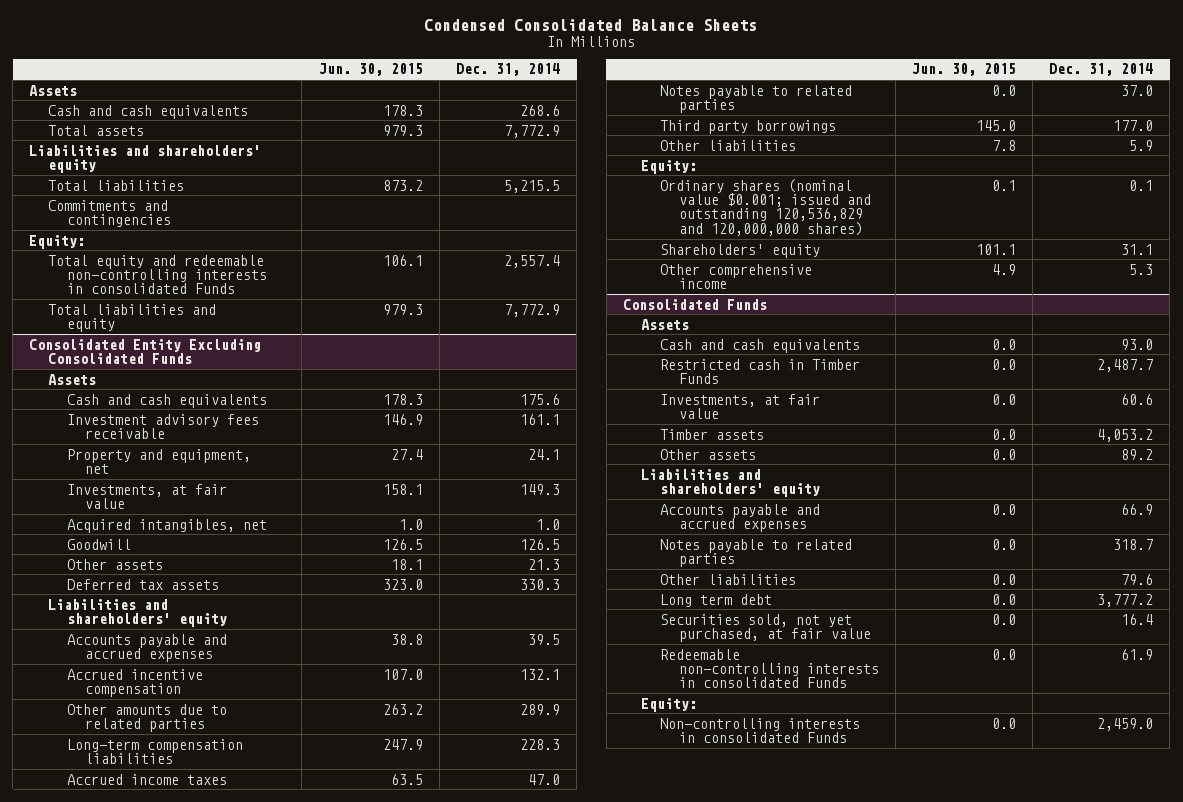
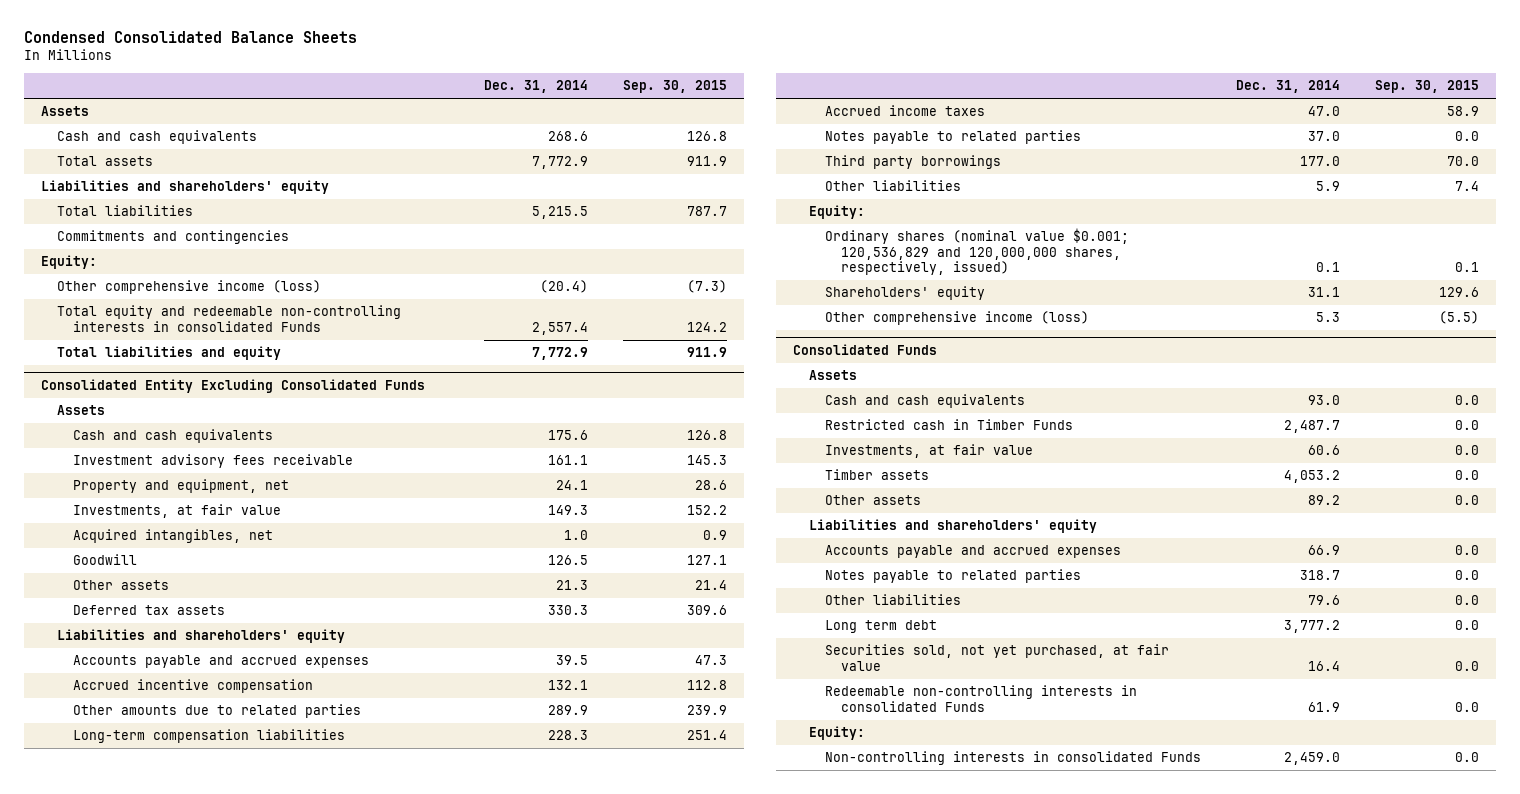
- | Jun. 30, 2015 | Dec. 31, 2014
+ | Dec. 31, 2014 | Sep. 30, 2015
+ Other comprehensive income (loss) | (20.4) | (7.3)
@ Consolidated Entity Excluding Consolidated Funds
- Ordinary shares (nominal value $0.001; issued and outstanding 120,536,829 and 120,000,000 shares) | 0.1 | 0.1
+ Ordinary shares (nominal value $0.001; 120,536,829 and 120,000,000 shares, respectively, issued) | 0.1 | 0.1
- Other comprehensive income | 4.9 | 5.3
+ Other comprehensive income (loss) | 5.3 | (5.5)

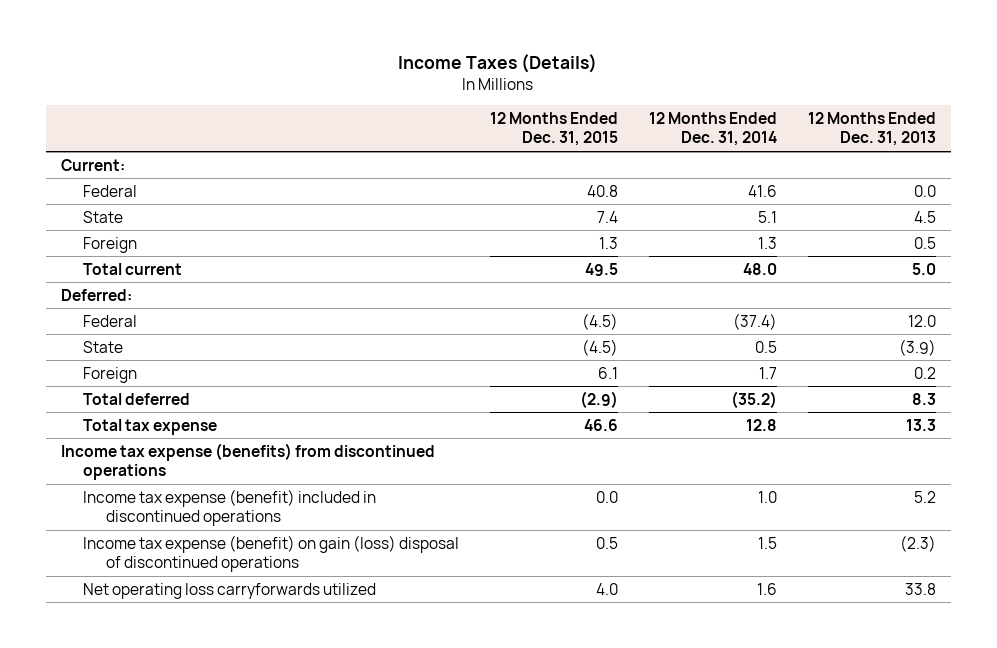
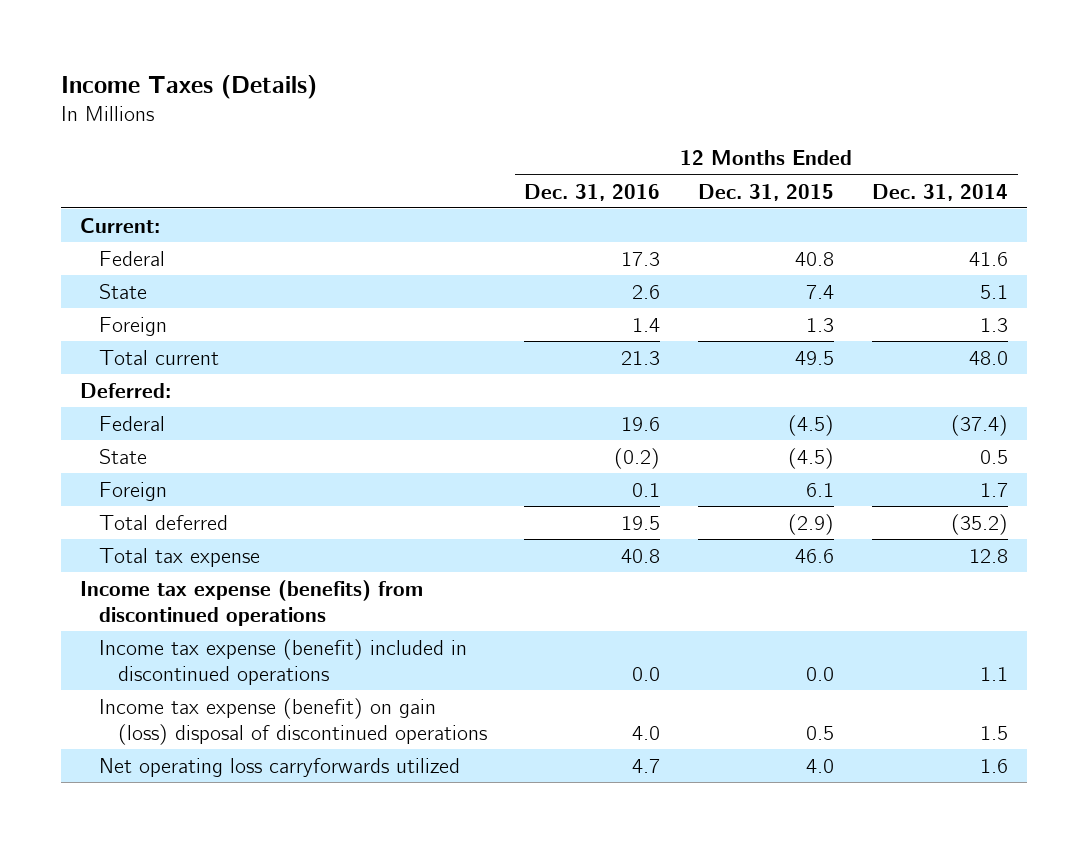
- | 12 Months Ended Dec. 31, 2015 | 12 Months Ended Dec. 31, 2014 | 12 Months Ended Dec. 31, 2013
+ | 12 Months Ended Dec. 31, 2016 | 12 Months Ended Dec. 31, 2015 | 12 Months Ended Dec. 31, 2014
- Income tax expense (benefit) included in discontinued operations | 0.0 | 1.0 | 5.2
+ Income tax expense (benefit) included in discontinued operations | 0.0 | 0.0 | 1.1

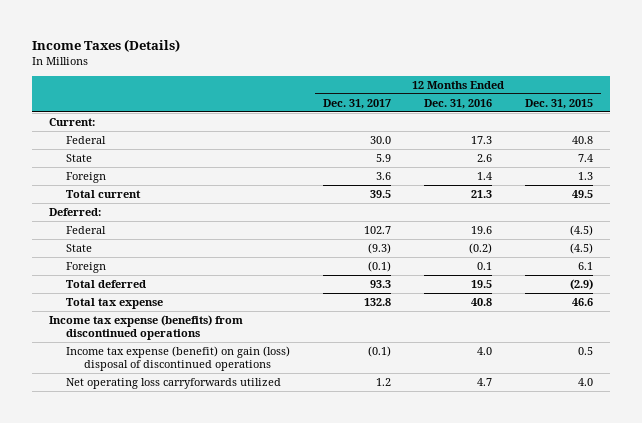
- | 12 Months Ended Dec. 31, 2016 | 12 Months Ended Dec. 31, 2015 | 12 Months Ended Dec. 31, 2014
+ | 12 Months Ended Dec. 31, 2017 | 12 Months Ended Dec. 31, 2016 | 12 Months Ended Dec. 31, 2015
- Income tax expense (benefit) included in discontinued operations | 0.0 | 0.0 | 1.1

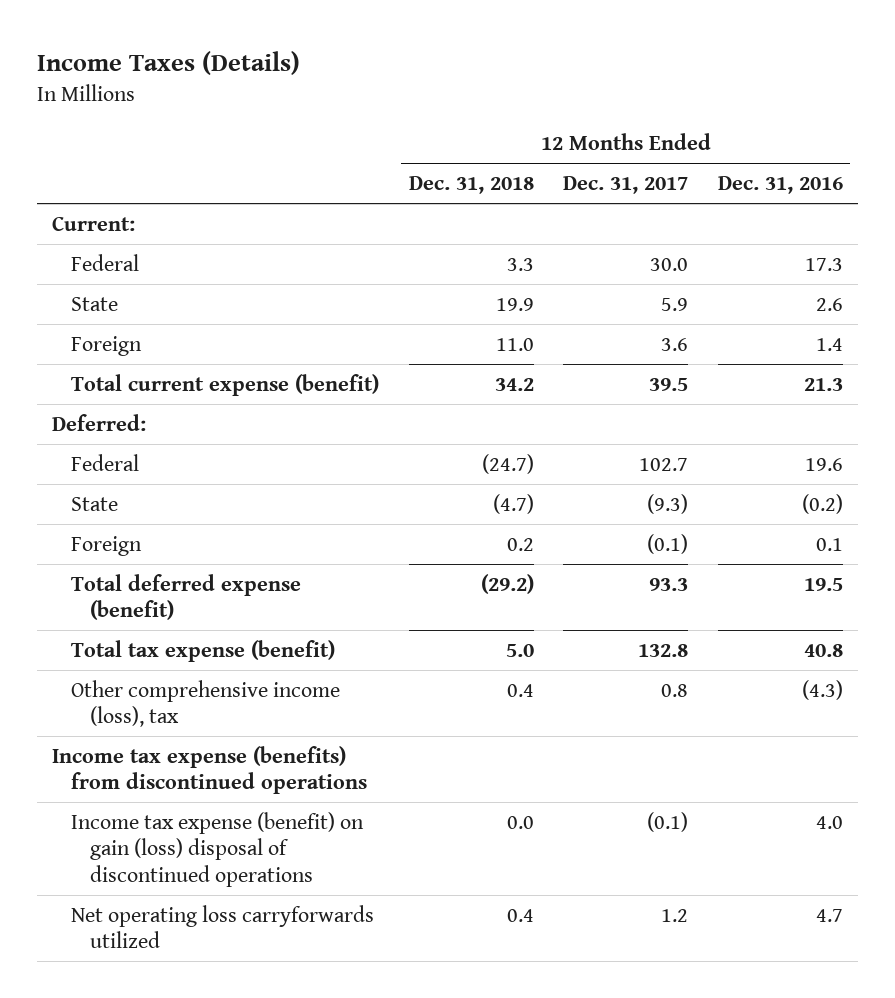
- | 12 Months Ended Dec. 31, 2017 | 12 Months Ended Dec. 31, 2016 | 12 Months Ended Dec. 31, 2015
+ | 12 Months Ended Dec. 31, 2018 | 12 Months Ended Dec. 31, 2017 | 12 Months Ended Dec. 31, 2016
- Total current | 39.5 | 21.3 | 49.5
+ Total current expense (benefit) | 34.2 | 39.5 | 21.3
- Total deferred | 93.3 | 19.5 | (2.9)
- Total tax expense | 132.8 | 40.8 | 46.6
+ Total deferred expense (benefit) | (29.2) | 93.3 | 19.5
+ Total tax expense (benefit) | 5.0 | 132.8 | 40.8
+ Other comprehensive income (loss), tax | 0.4 | 0.8 | (4.3)

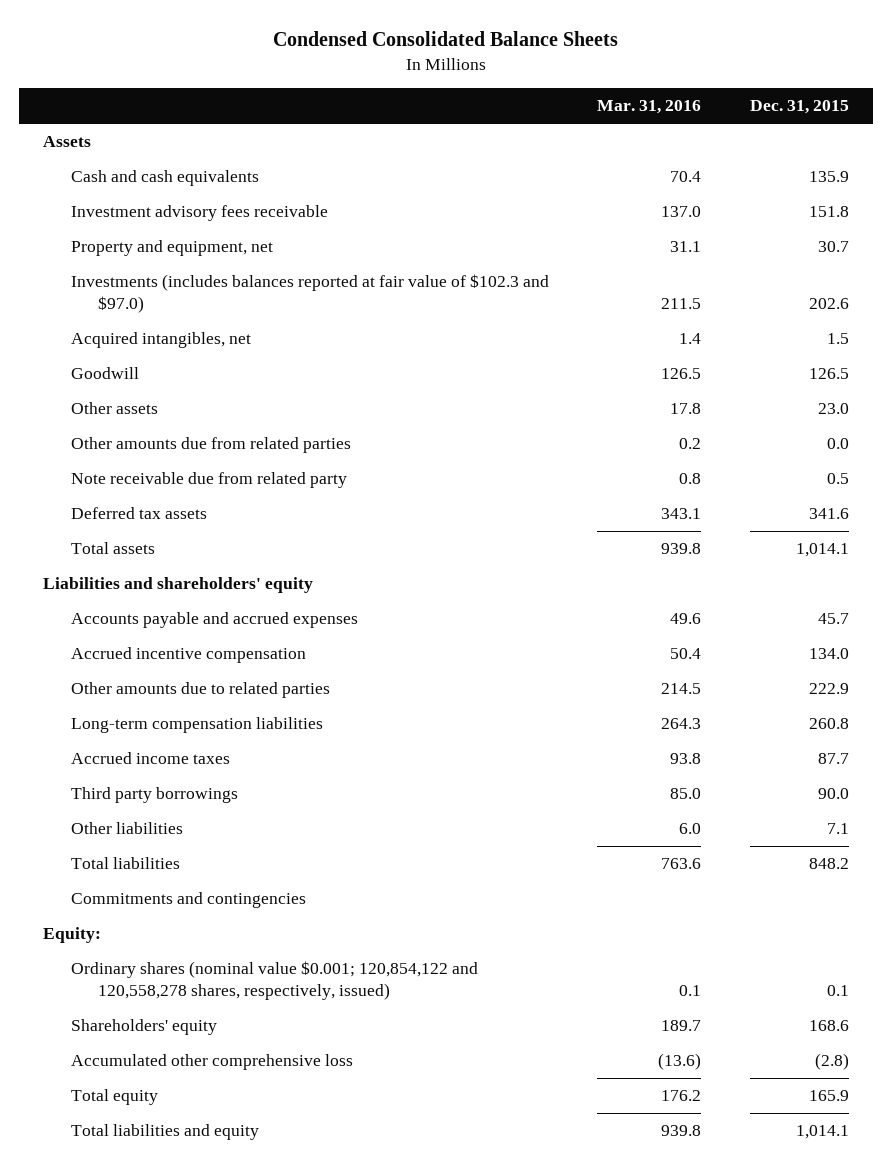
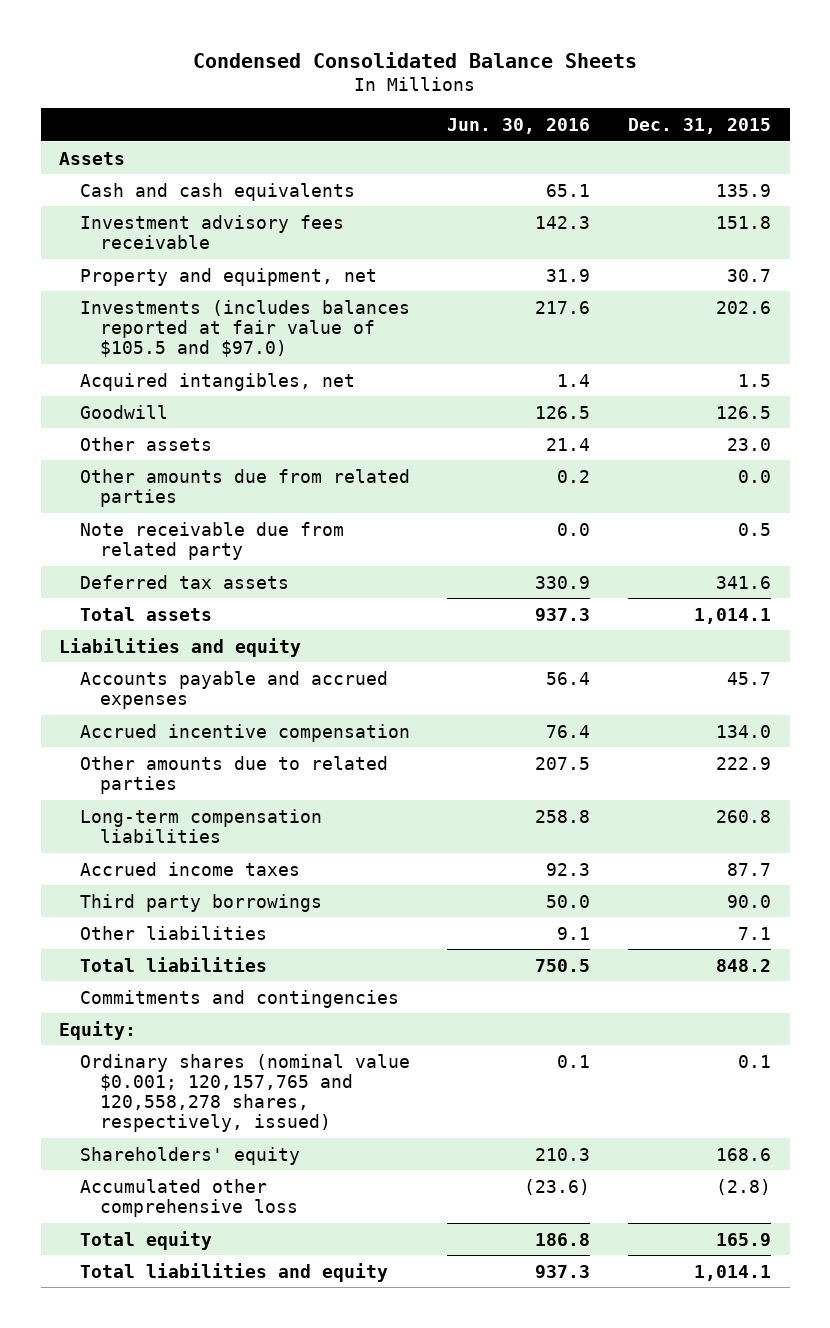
- | Mar. 31, 2016 | Dec. 31, 2015
+ | Jun. 30, 2016 | Dec. 31, 2015
- Investments (includes balances reported at fair value of $102.3 and $97.0) | 211.5 | 202.6
+ Investments (includes balances reported at fair value of $105.5 and $97.0) | 217.6 | 202.6
- Liabilities and shareholders' equity
+ Liabilities and equity
- Ordinary shares (nominal value $0.001; 120,854,122 and 120,558,278 shares, respectively, issued) | 0.1 | 0.1
+ Ordinary shares (nominal value $0.001; 120,157,765 and 120,558,278 shares, respectively, issued) | 0.1 | 0.1

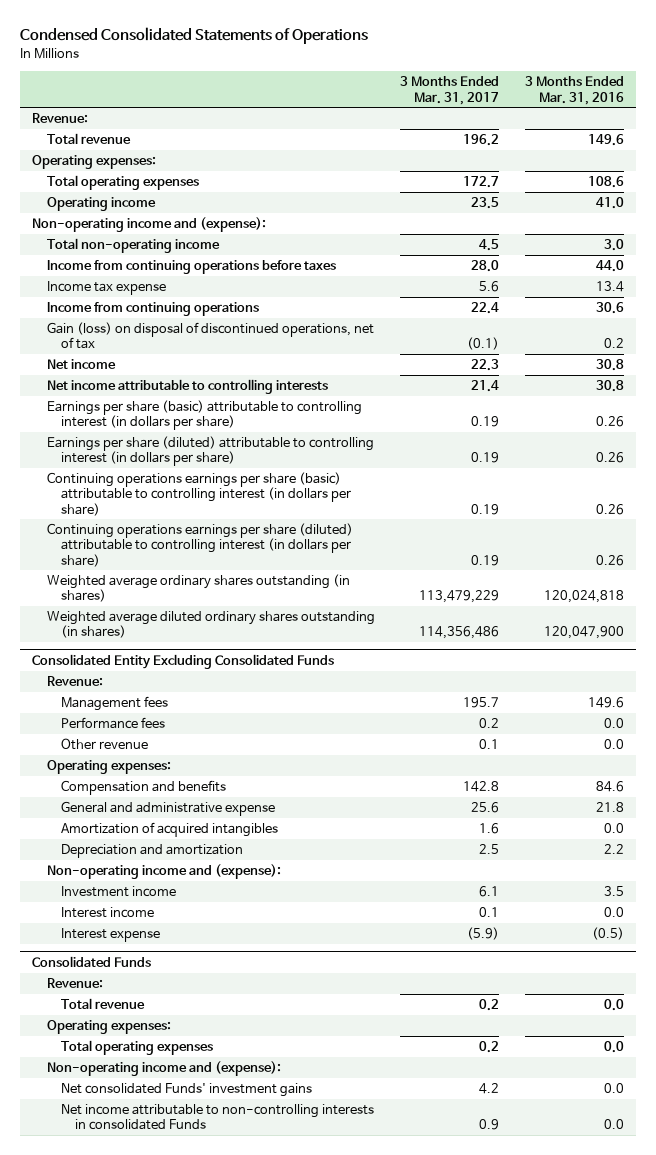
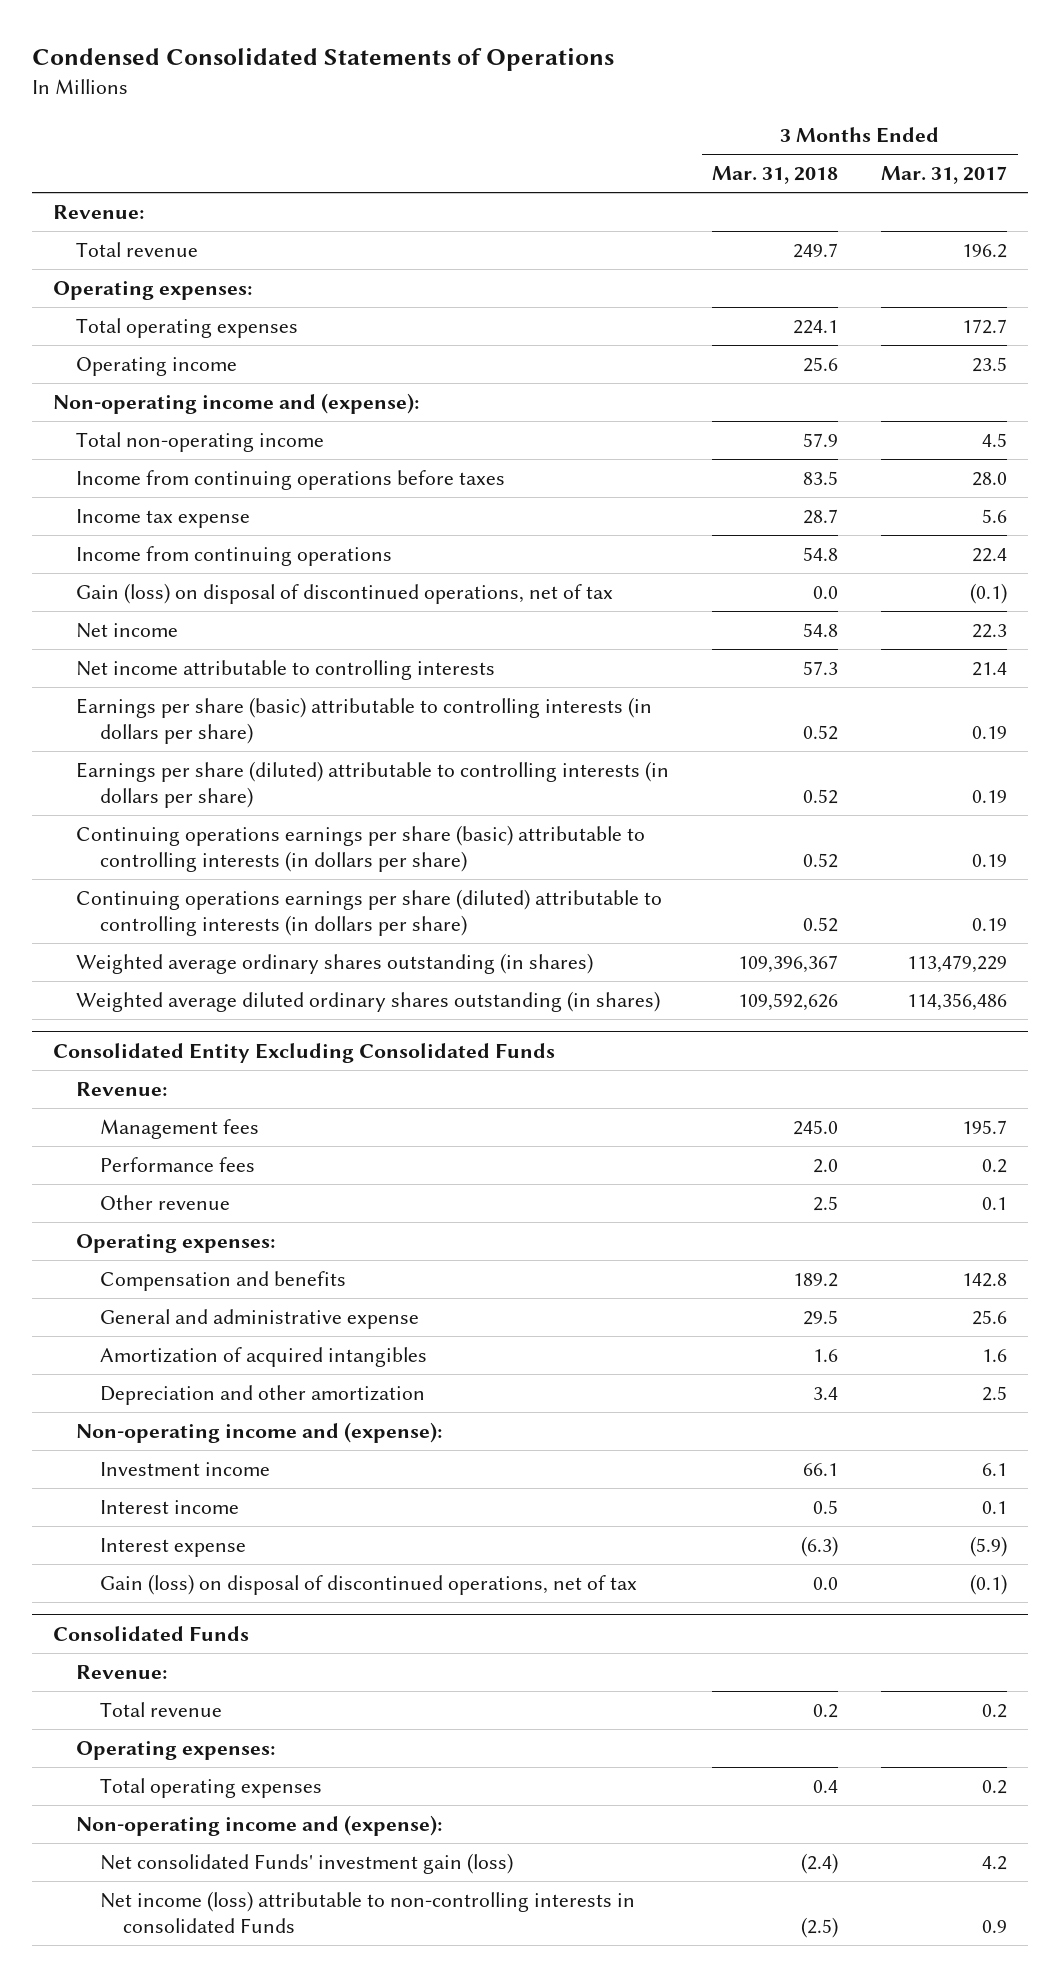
- | 3 Months Ended Mar. 31, 2017 | 3 Months Ended Mar. 31, 2016
+ | 3 Months Ended Mar. 31, 2018 | 3 Months Ended Mar. 31, 2017
- Earnings per share (basic) attributable to controlling interest (in dollars per share) | 0.19 | 0.26
- Earnings per share (diluted) attributable to controlling interest (in dollars per share) | 0.19 | 0.26
- Continuing operations earnings per share (basic) attributable to controlling interest (in dollars per share) | 0.19 | 0.26
- Continuing operations earnings per share (diluted) attributable to controlling interest (in dollars per share) | 0.19 | 0.26
+ Earnings per share (basic) attributable to controlling interests (in dollars per share) | 0.52 | 0.19
+ Earnings per share (diluted) attributable to controlling interests (in dollars per share) | 0.52 | 0.19
+ Continuing operations earnings per share (basic) attributable to controlling interests (in dollars per share) | 0.52 | 0.19
+ Continuing operations earnings per share (diluted) attributable to controlling interests (in dollars per share) | 0.52 | 0.19
@ Consolidated Entity Excluding Consolidated Funds
- Depreciation and amortization | 2.5 | 2.2
+ Depreciation and other amortization | 3.4 | 2.5
+ Gain (loss) on disposal of discontinued operations, net of tax | 0.0 | (0.1)
@ Consolidated Funds
- Net consolidated Funds' investment gains | 4.2 | 0.0
- Net income attributable to non-controlling interests in consolidated Funds | 0.9 | 0.0
+ Net consolidated Funds' investment gain (loss) | (2.4) | 4.2
+ Net income (loss) attributable to non-controlling interests in consolidated Funds | (2.5) | 0.9

